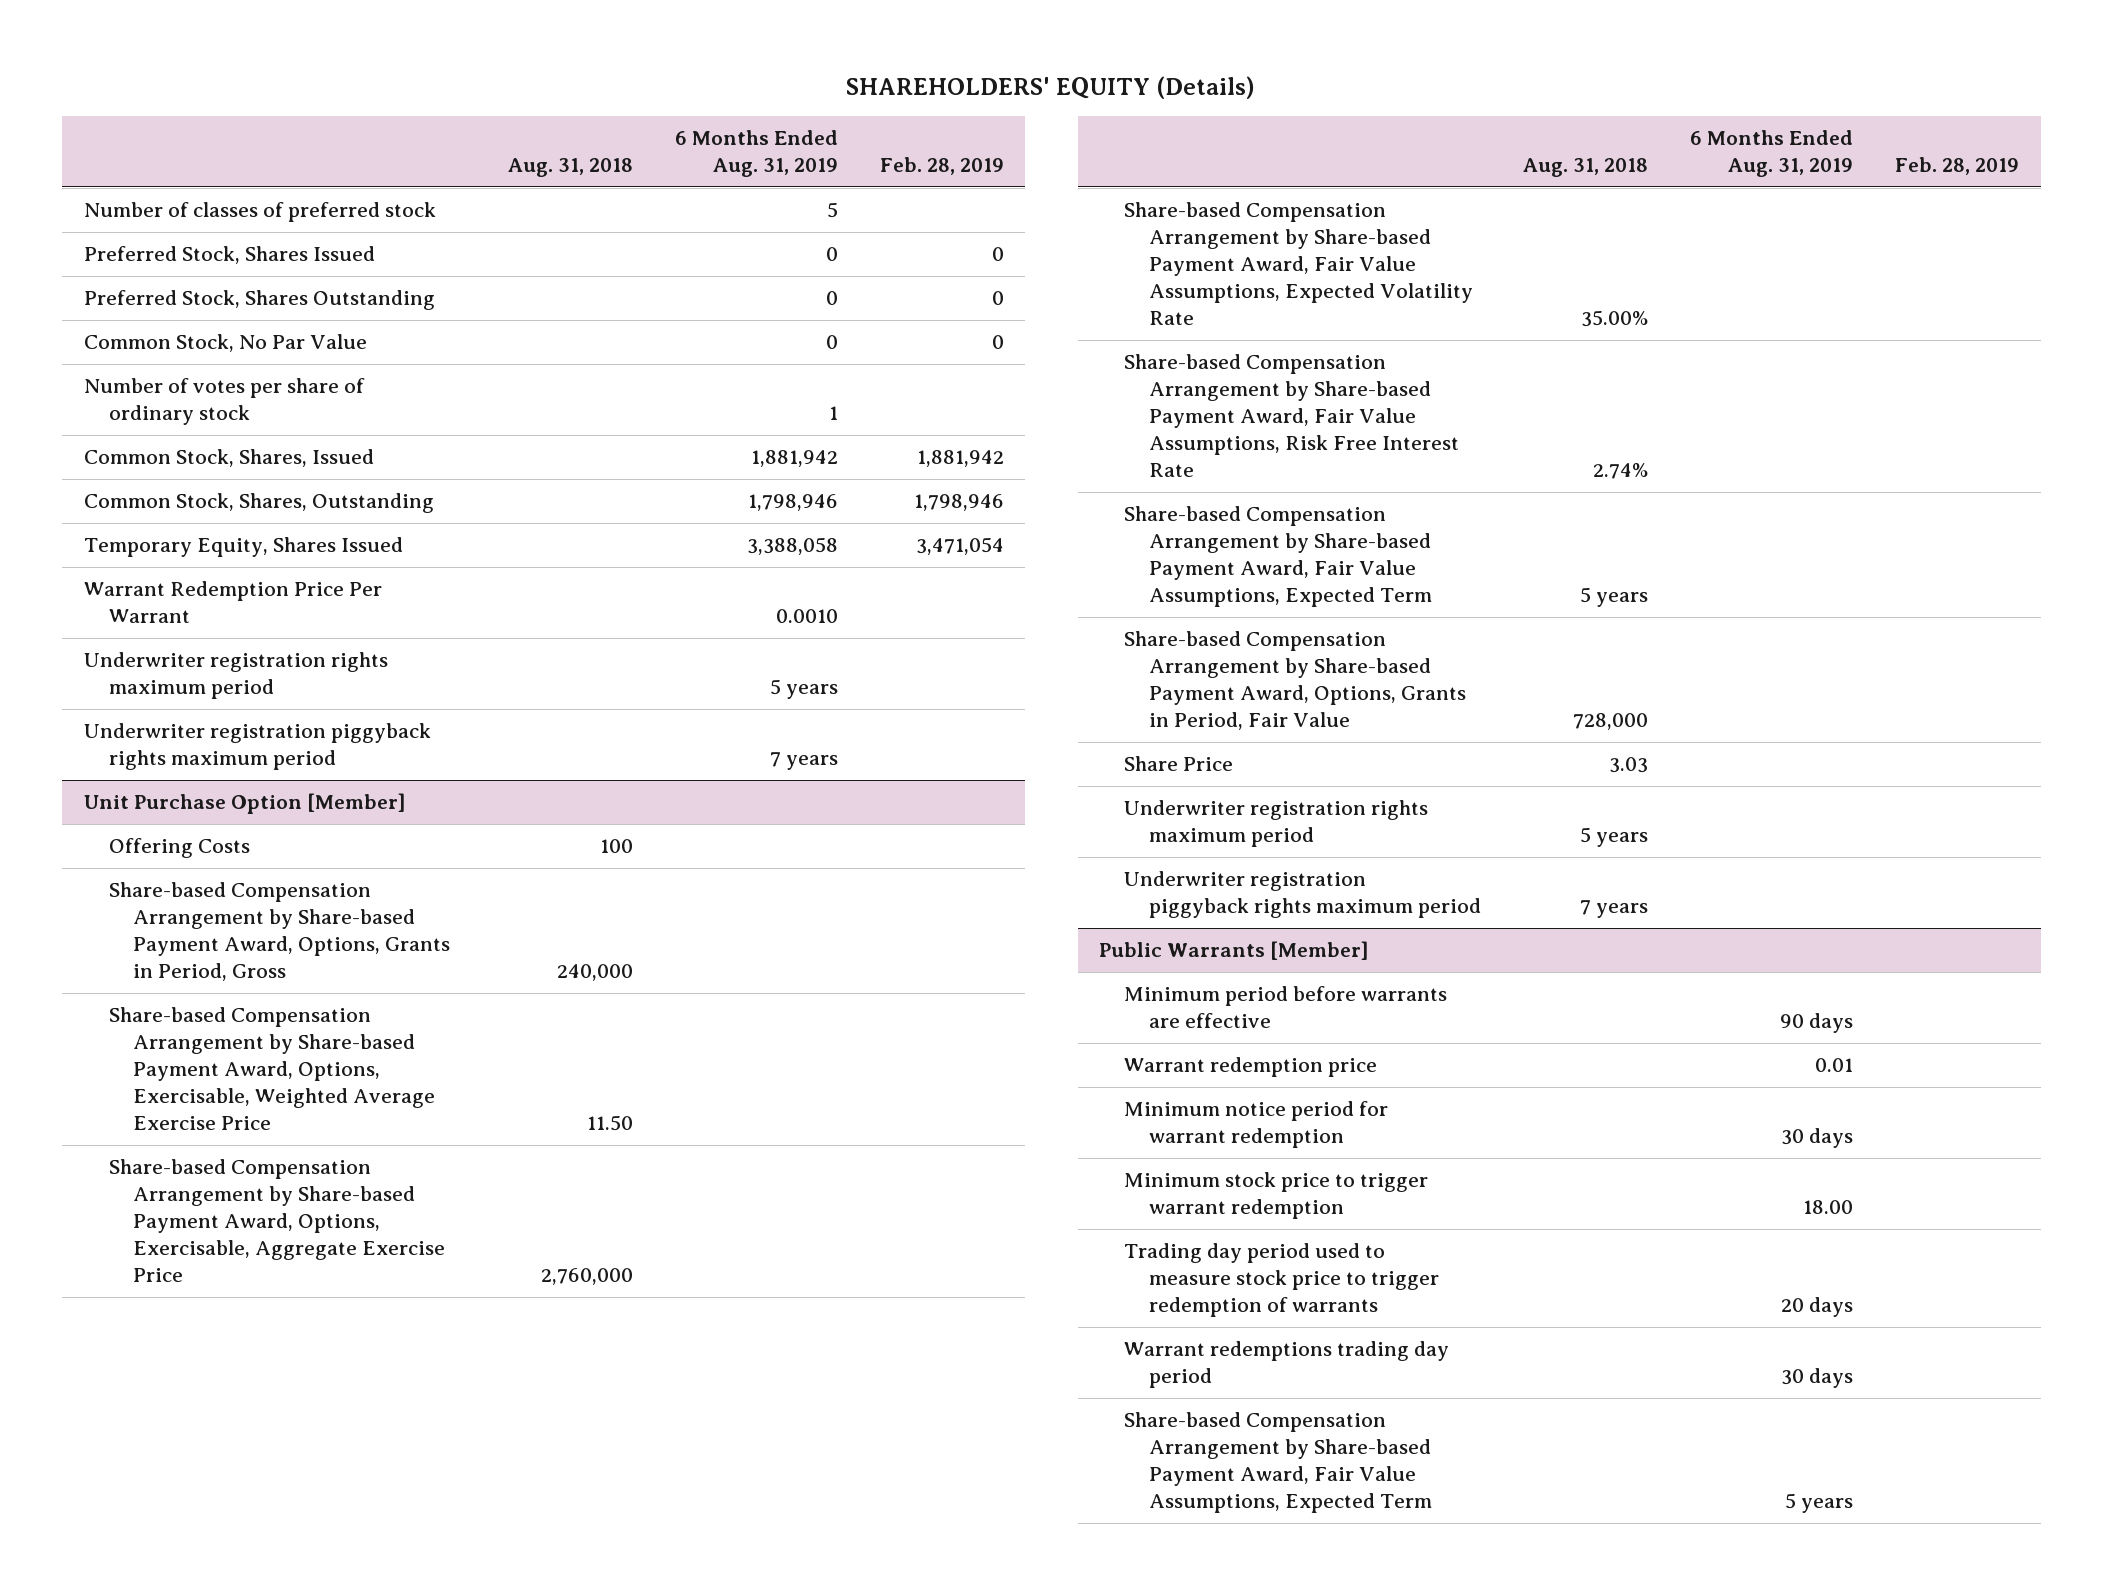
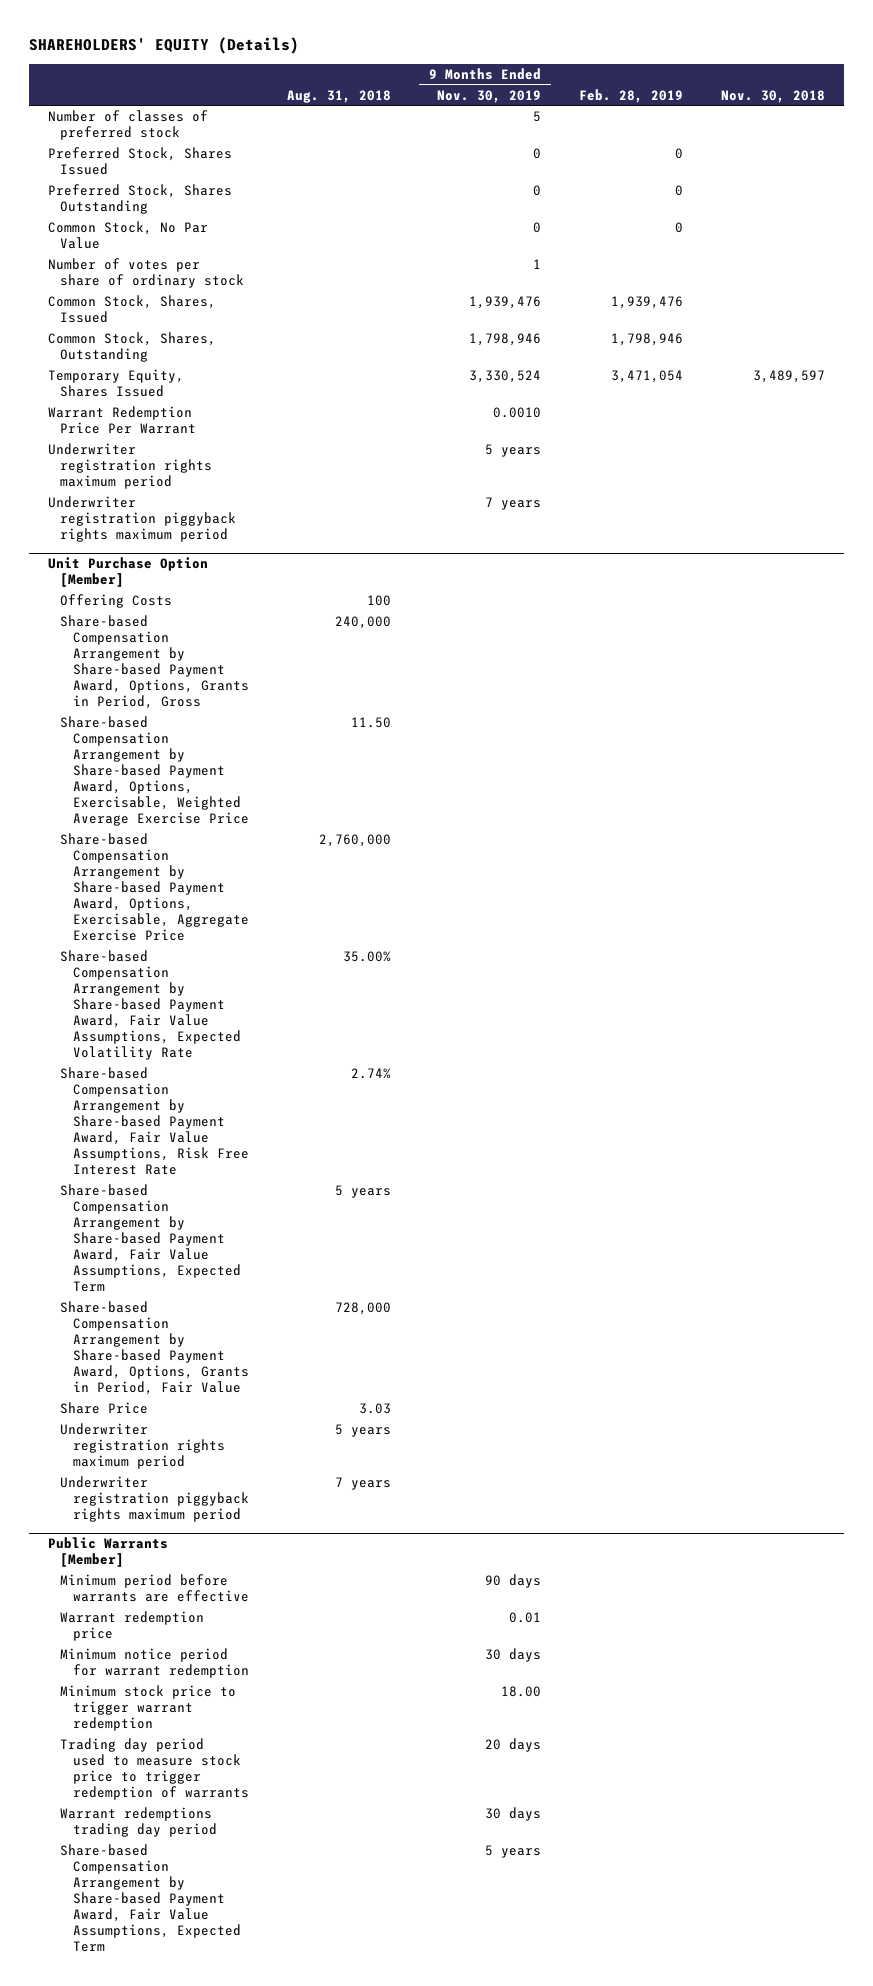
- | Aug. 31, 2018 | 6 Months Ended Aug. 31, 2019 | Feb. 28, 2019
+ | Aug. 31, 2018 | 9 Months Ended Nov. 30, 2019 | Feb. 28, 2019 | Nov. 30, 2018
- Common Stock, Shares, Issued | | 1,881,942 | 1,881,942
+ Common Stock, Shares, Issued | | 1,939,476 | 1,939,476 |

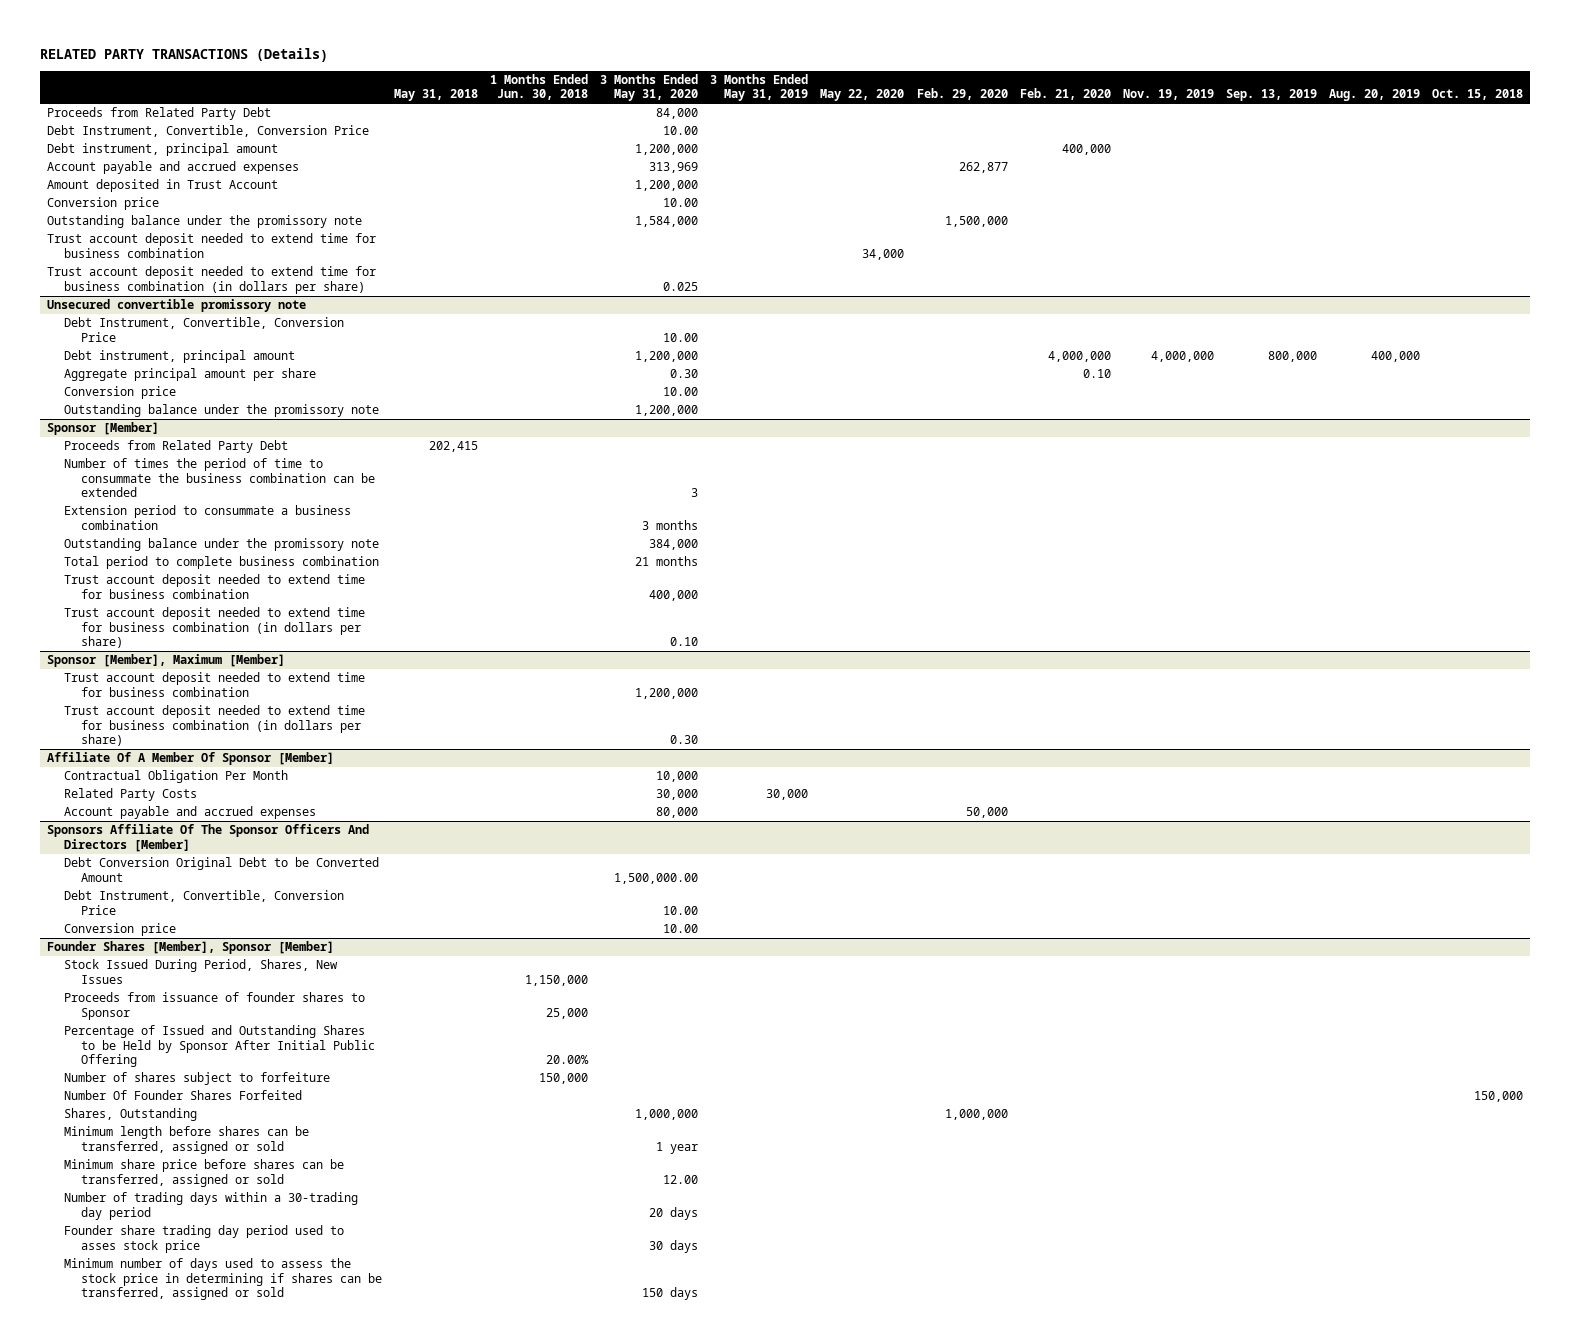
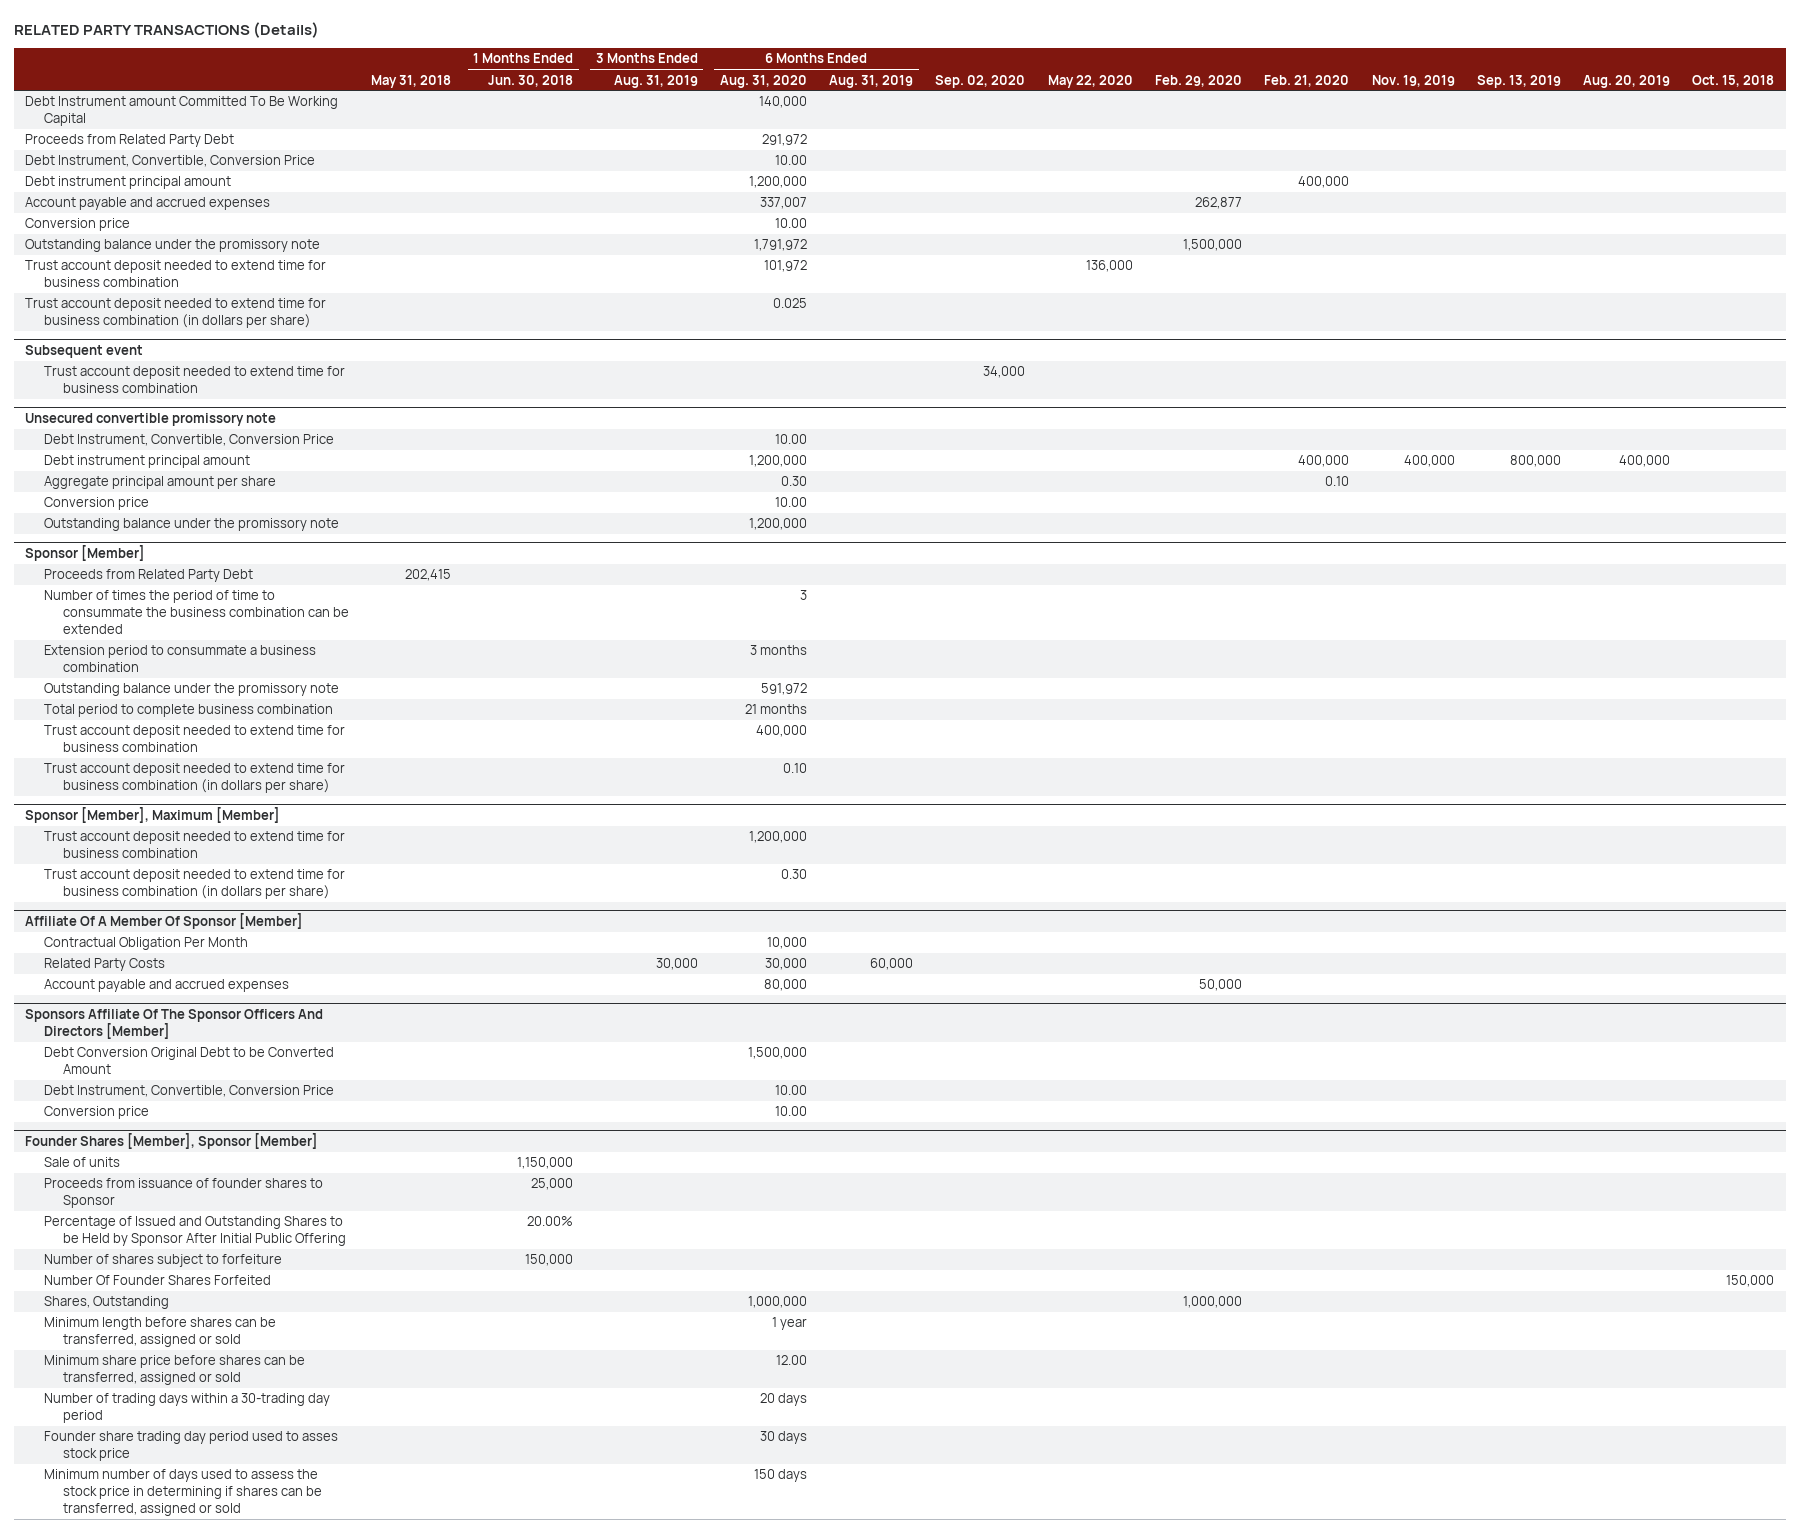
- | May 31, 2018 | 1 Months Ended Jun. 30, 2018 | 3 Months Ended May 31, 2020 | 3 Months Ended May 31, 2019 | May 22, 2020 | Feb. 29, 2020 | Feb. 21, 2020 | Nov. 19, 2019 | Sep. 13, 2019 | Aug. 20, 2019 | Oct. 15, 2018
+ | May 31, 2018 | 1 Months Ended Jun. 30, 2018 | 3 Months Ended Aug. 31, 2019 | 6 Months Ended Aug. 31, 2020 | 6 Months Ended Aug. 31, 2019 | Sep. 02, 2020 | May 22, 2020 | Feb. 29, 2020 | Feb. 21, 2020 | Nov. 19, 2019 | Sep. 13, 2019 | Aug. 20, 2019 | Oct. 15, 2018
+ Debt Instrument amount Committed To Be Working Capital | | | | 140,000 | | | | | | | | |
- Debt instrument, principal amount | | | 1,200,000 | | | | 400,000 | | | |
+ Debt instrument principal amount | | | | 1,200,000 | | | | | 400,000 | | | |
- Amount deposited in Trust Account | | | 1,200,000 | | | | | | | |
- Trust account deposit needed to extend time for business combination | | | | | 34,000 | | | | | |
+ Trust account deposit needed to extend time for business combination | | | | 101,972 | | | 136,000 | | | | | |
+ Subsequent event
+ Trust account deposit needed to extend time for business combination | | | | | | 34,000 | | | | | | |
@ Unsecured convertible promissory note
- Debt instrument, principal amount | | | 1,200,000 | | | | 4,000,000 | 4,000,000 | 800,000 | 400,000 |
+ Debt instrument principal amount | | | | 1,200,000 | | | | | 400,000 | 400,000 | 800,000 | 400,000 |
@ Founder Shares [Member], Sponsor [Member]
- Stock Issued During Period, Shares, New Issues | | 1,150,000 | | | | | | | | |
+ Sale of units | | 1,150,000 | | | | | | | | | | |

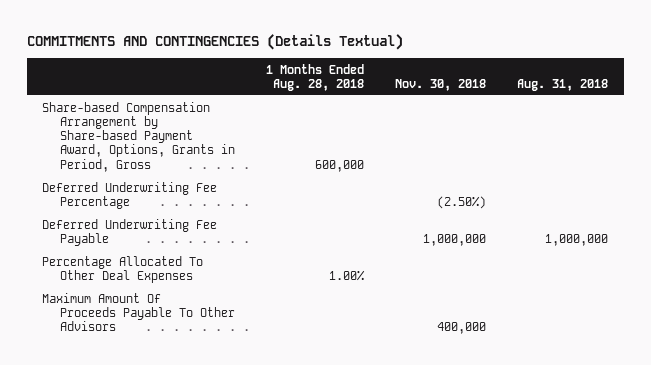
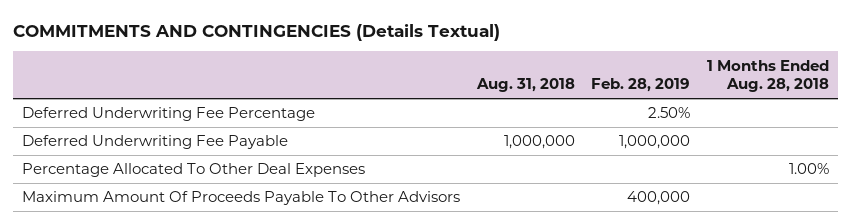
- | 1 Months Ended Aug. 28, 2018 | Nov. 30, 2018 | Aug. 31, 2018
+ | Aug. 31, 2018 | Feb. 28, 2019 | 1 Months Ended Aug. 28, 2018
- Share-based Compensation Arrangement by Share-based Payment Award, Options, Grants in Period, Gross | 600,000 | |

